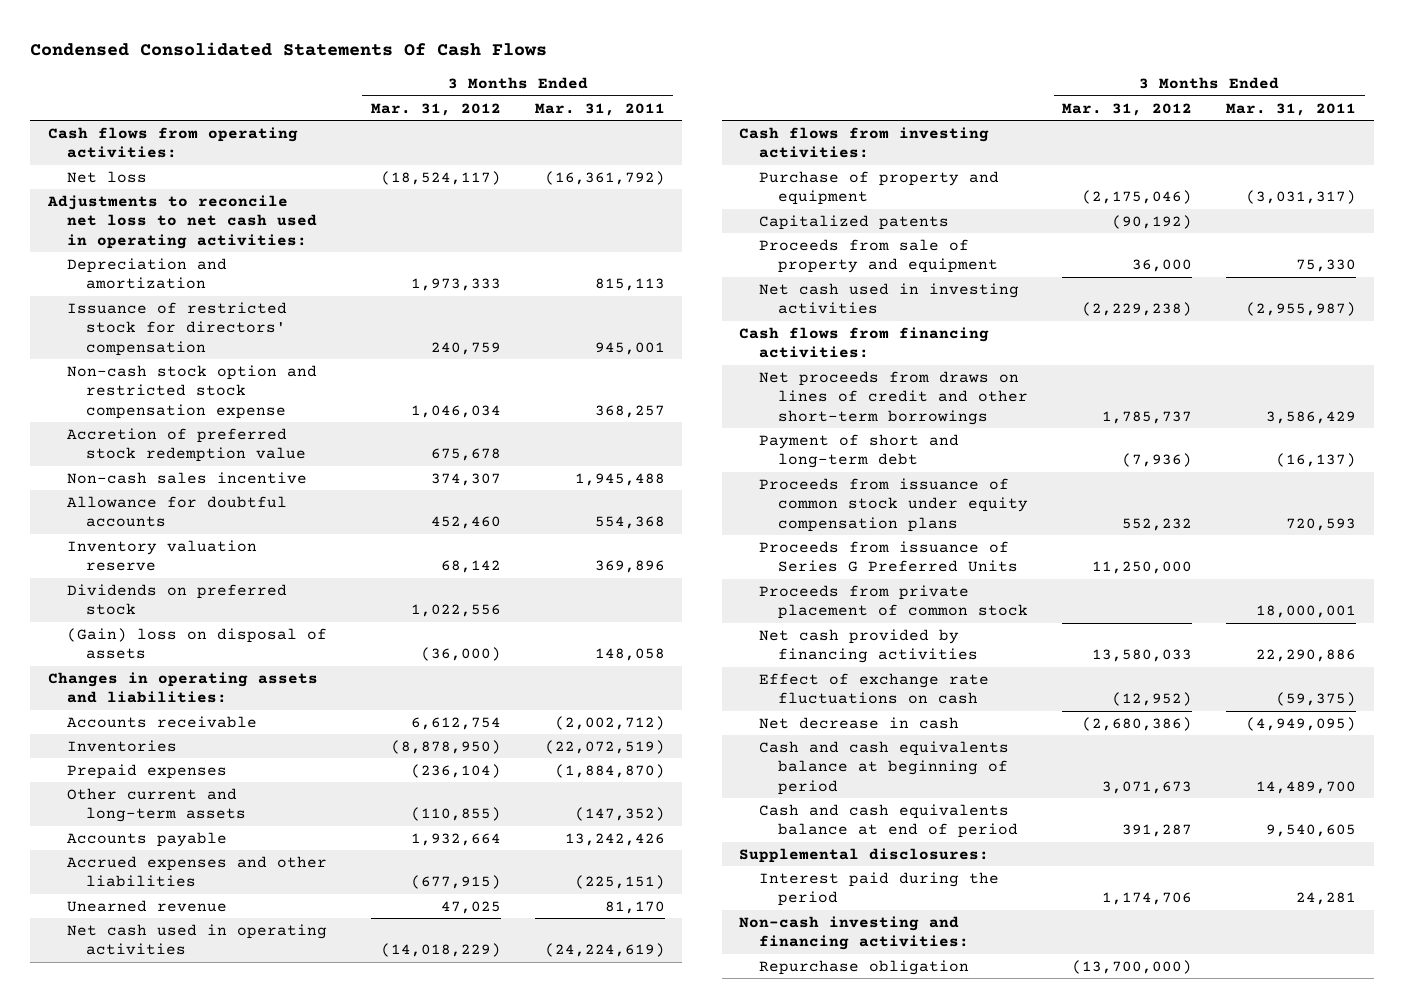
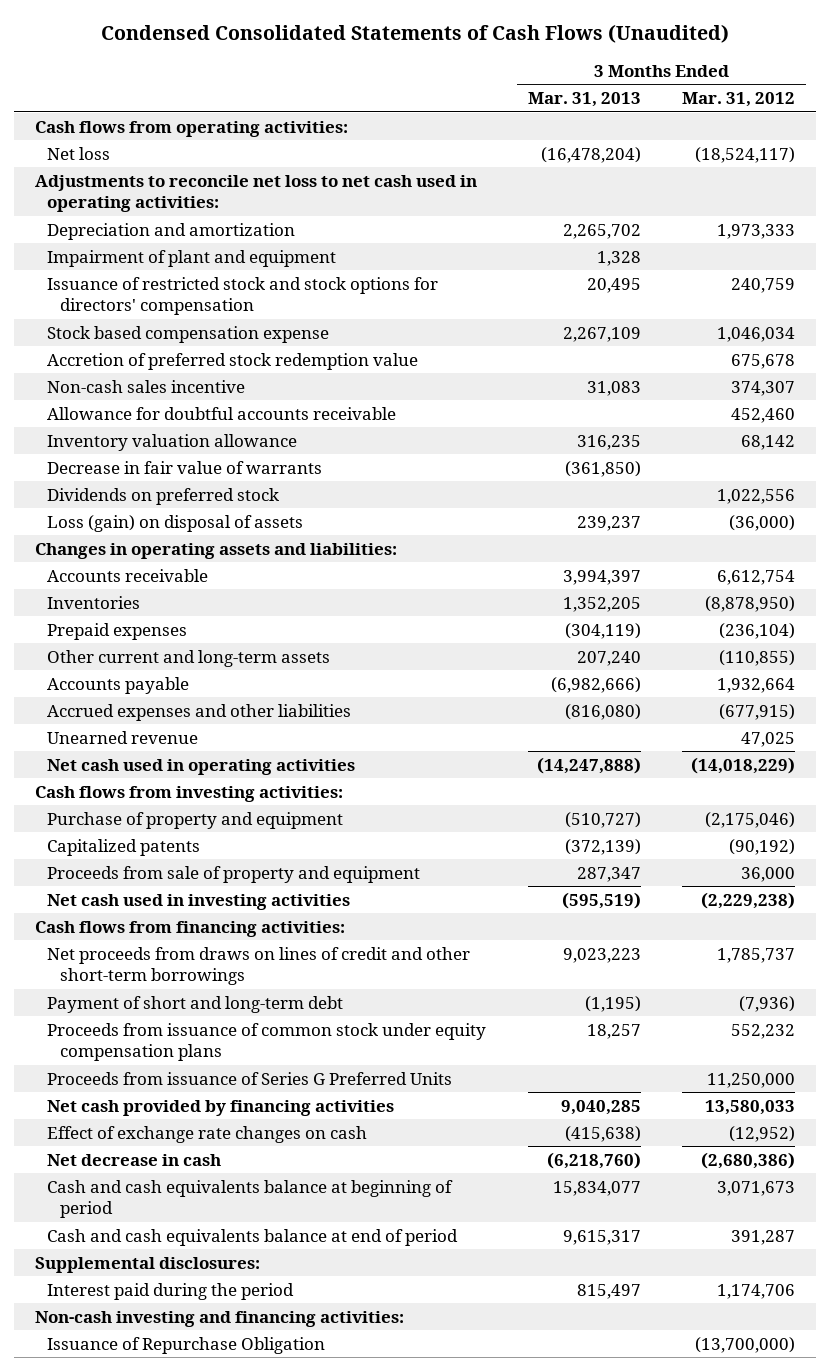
- Condensed Consolidated Statements Of Cash Flows
+ Condensed Consolidated Statements of Cash Flows (Unaudited)
- | 3 Months Ended Mar. 31, 2012 | 3 Months Ended Mar. 31, 2011
+ | 3 Months Ended Mar. 31, 2013 | 3 Months Ended Mar. 31, 2012
- Issuance of restricted stock for directors' compensation | 240,759 | 945,001
- Non-cash stock option and restricted stock compensation expense | 1,046,034 | 368,257
+ Impairment of plant and equipment | 1,328 |
+ Issuance of restricted stock and stock options for directors' compensation | 20,495 | 240,759
+ Stock based compensation expense | 2,267,109 | 1,046,034
- Allowance for doubtful accounts | 452,460 | 554,368
- Inventory valuation reserve | 68,142 | 369,896
+ Allowance for doubtful accounts receivable | | 452,460
+ Inventory valuation allowance | 316,235 | 68,142
+ Decrease in fair value of warrants | (361,850) |
- (Gain) loss on disposal of assets | (36,000) | 148,058
+ Loss (gain) on disposal of assets | 239,237 | (36,000)
- Proceeds from private placement of common stock | | 18,000,001
- Effect of exchange rate fluctuations on cash | (12,952) | (59,375)
+ Effect of exchange rate changes on cash | (415,638) | (12,952)
- Repurchase obligation | (13,700,000) |
+ Issuance of Repurchase Obligation | | (13,700,000)

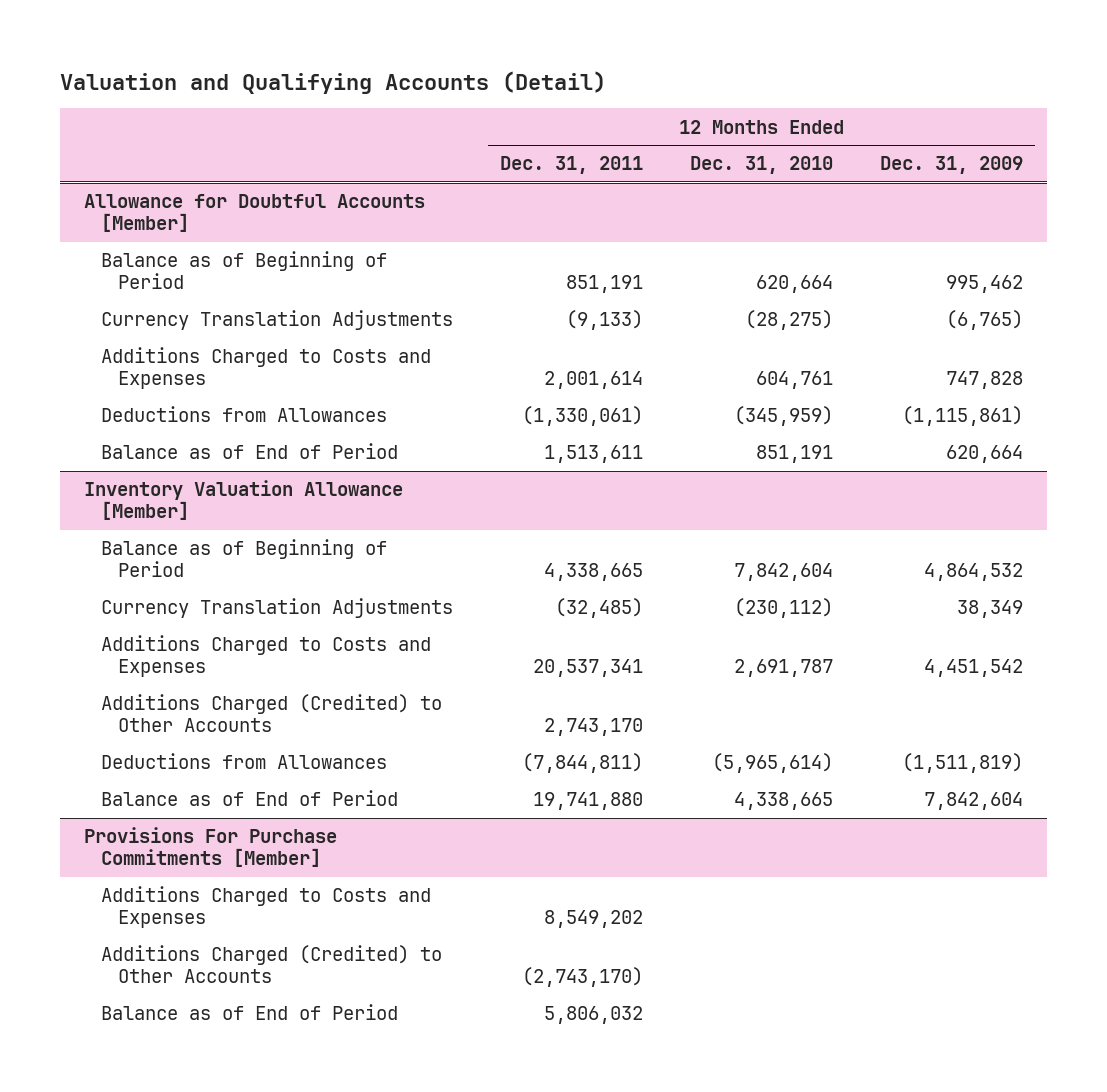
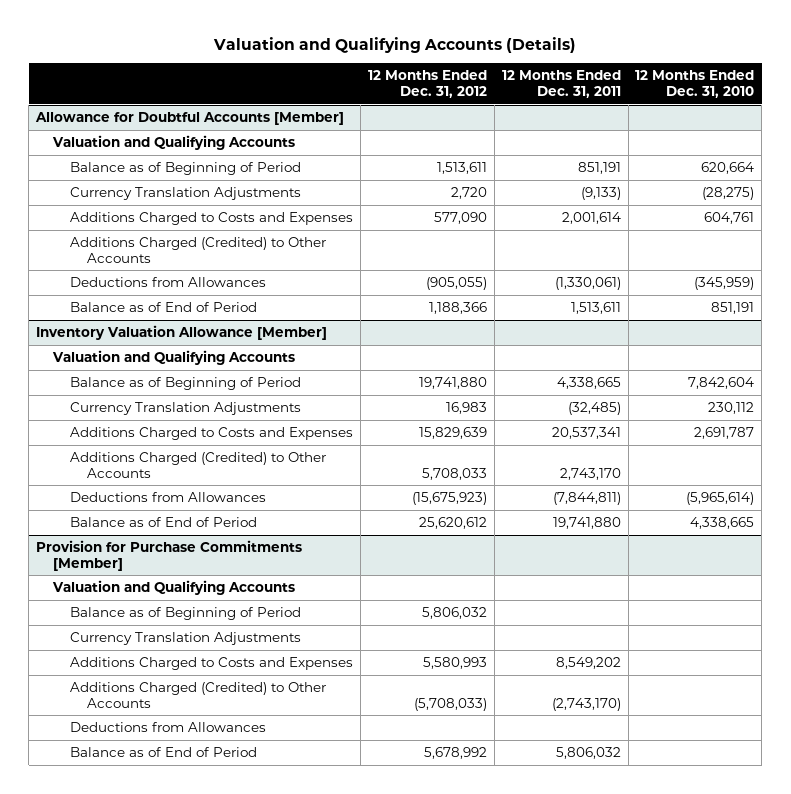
- Valuation and Qualifying Accounts (Detail)
+ Valuation and Qualifying Accounts (Details)
- | 12 Months Ended Dec. 31, 2011 | 12 Months Ended Dec. 31, 2010 | 12 Months Ended Dec. 31, 2009
+ | 12 Months Ended Dec. 31, 2012 | 12 Months Ended Dec. 31, 2011 | 12 Months Ended Dec. 31, 2010
@ Allowance for Doubtful Accounts [Member]
+ Valuation and Qualifying Accounts
+ Additions Charged (Credited) to Other Accounts
@ Inventory Valuation Allowance [Member]
+ Valuation and Qualifying Accounts
- Currency Translation Adjustments | (32,485) | (230,112) | 38,349
+ Currency Translation Adjustments | 16,983 | (32,485) | 230,112
- Provisions For Purchase Commitments [Member]
+ Provision for Purchase Commitments [Member]
+ Valuation and Qualifying Accounts
+ Balance as of Beginning of Period | 5,806,032 | |
+ Currency Translation Adjustments
+ Deductions from Allowances

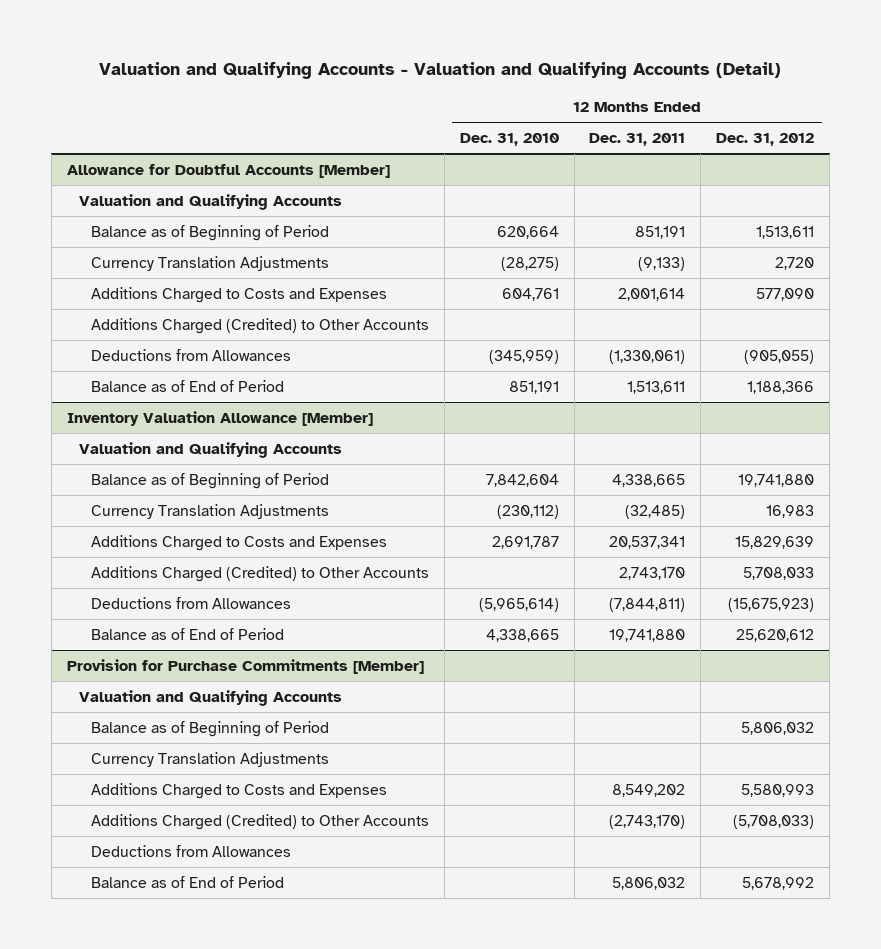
- Valuation and Qualifying Accounts (Details)
+ Valuation and Qualifying Accounts - Valuation and Qualifying Accounts (Detail)
- | 12 Months Ended Dec. 31, 2012 | 12 Months Ended Dec. 31, 2011 | 12 Months Ended Dec. 31, 2010
+ | 12 Months Ended Dec. 31, 2010 | 12 Months Ended Dec. 31, 2011 | 12 Months Ended Dec. 31, 2012
@ Inventory Valuation Allowance [Member]
- Currency Translation Adjustments | 16,983 | (32,485) | 230,112
+ Currency Translation Adjustments | (230,112) | (32,485) | 16,983

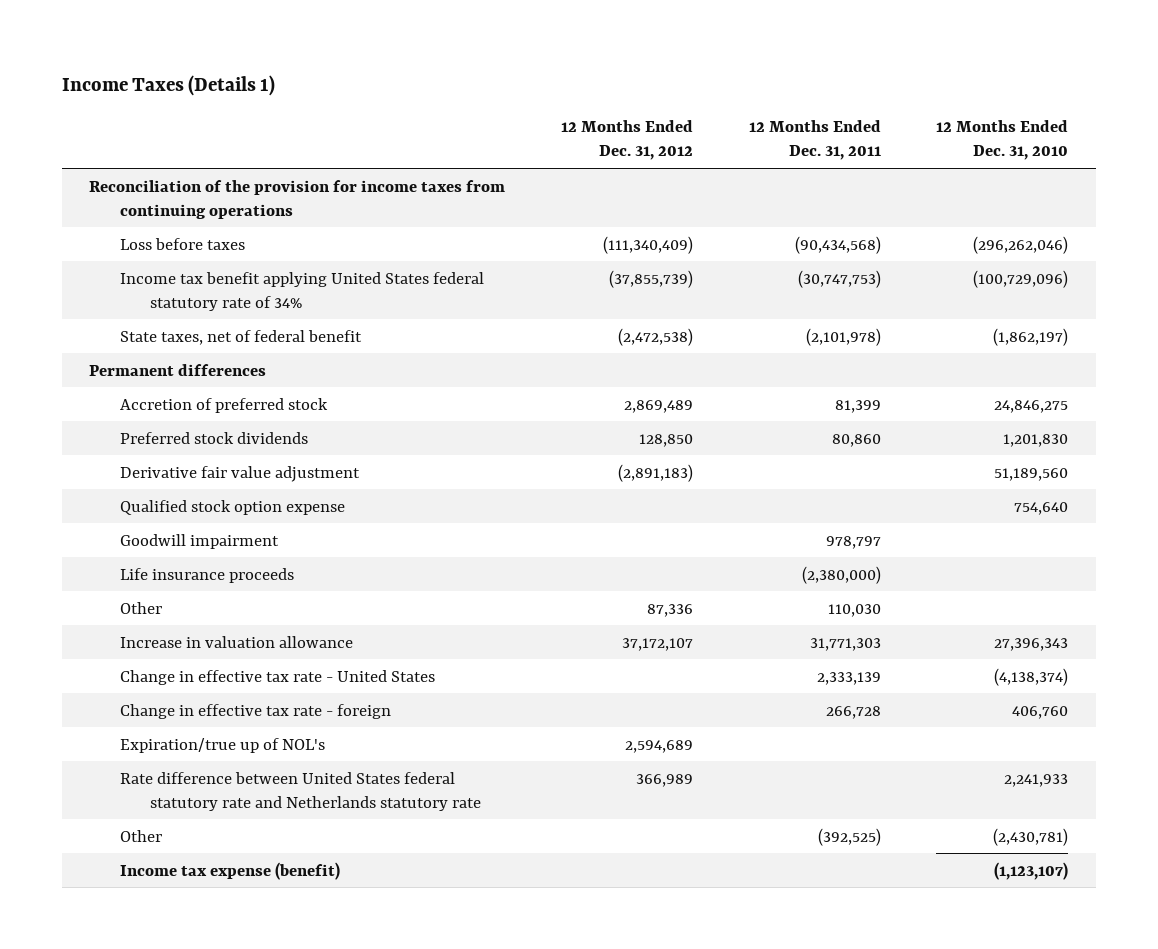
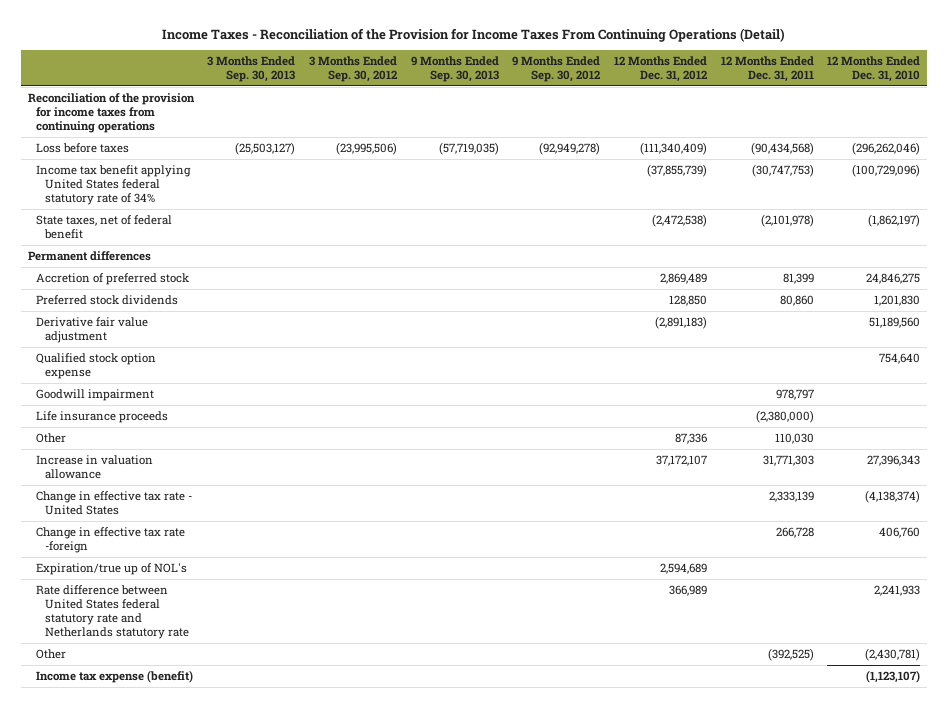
- Income Taxes (Details 1)
+ Income Taxes - Reconciliation of the Provision for Income Taxes From Continuing Operations (Detail)
- | 12 Months Ended Dec. 31, 2012 | 12 Months Ended Dec. 31, 2011 | 12 Months Ended Dec. 31, 2010
+ | 3 Months Ended Sep. 30, 2013 | 3 Months Ended Sep. 30, 2012 | 9 Months Ended Sep. 30, 2013 | 9 Months Ended Sep. 30, 2012 | 12 Months Ended Dec. 31, 2012 | 12 Months Ended Dec. 31, 2011 | 12 Months Ended Dec. 31, 2010
- Change in effective tax rate - foreign | | 266,728 | 406,760
+ Change in effective tax rate -foreign | | | | | | 266,728 | 406,760

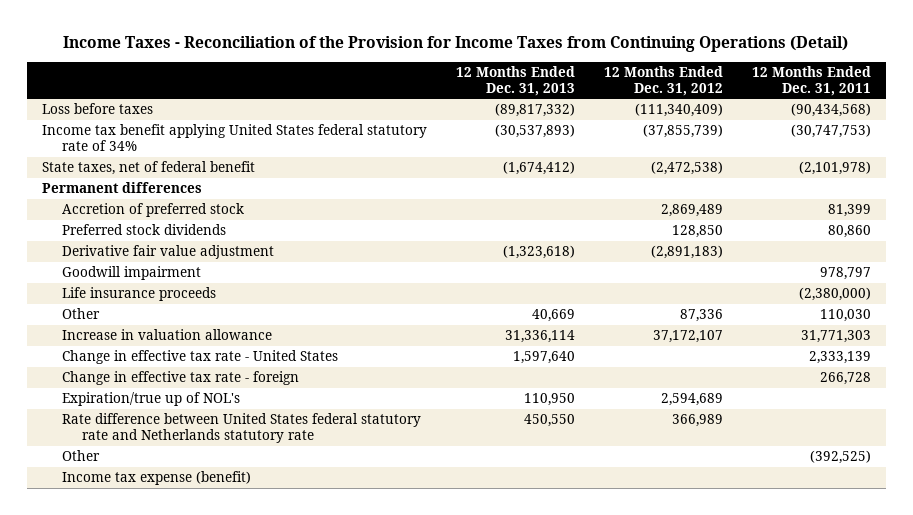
- Income Taxes - Reconciliation of the Provision for Income Taxes From Continuing Operations (Detail)
+ Income Taxes - Reconciliation of the Provision for Income Taxes from Continuing Operations (Detail)
- | 3 Months Ended Sep. 30, 2013 | 3 Months Ended Sep. 30, 2012 | 9 Months Ended Sep. 30, 2013 | 9 Months Ended Sep. 30, 2012 | 12 Months Ended Dec. 31, 2012 | 12 Months Ended Dec. 31, 2011 | 12 Months Ended Dec. 31, 2010
+ | 12 Months Ended Dec. 31, 2013 | 12 Months Ended Dec. 31, 2012 | 12 Months Ended Dec. 31, 2011
- Reconciliation of the provision for income taxes from continuing operations
- Qualified stock option expense | | | | | | | 754,640
- Change in effective tax rate -foreign | | | | | | 266,728 | 406,760
+ Change in effective tax rate - foreign | | | 266,728

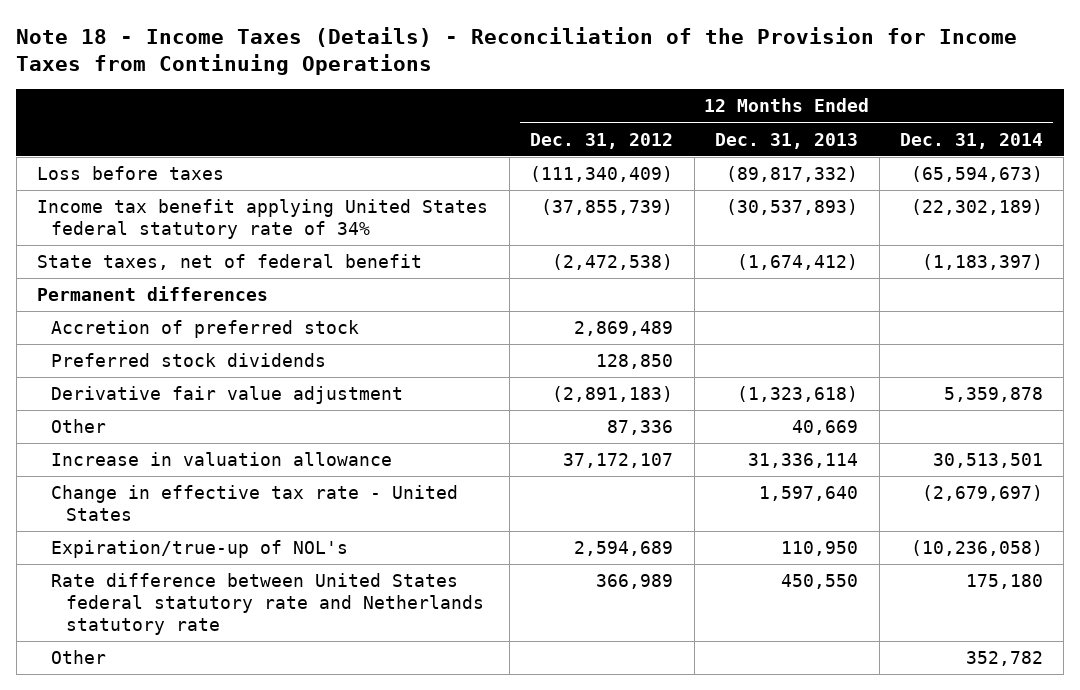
- Income Taxes - Reconciliation of the Provision for Income Taxes from Continuing Operations (Detail)
+ Note 18 - Income Taxes (Details) - Reconciliation of the Provision for Income Taxes from Continuing Operations
- | 12 Months Ended Dec. 31, 2013 | 12 Months Ended Dec. 31, 2012 | 12 Months Ended Dec. 31, 2011
+ | 12 Months Ended Dec. 31, 2012 | 12 Months Ended Dec. 31, 2013 | 12 Months Ended Dec. 31, 2014
- Goodwill impairment | | | 978,797
- Life insurance proceeds | | | (2,380,000)
- Change in effective tax rate - foreign | | | 266,728
- Expiration/true up of NOL's | 110,950 | 2,594,689 |
+ Expiration/true-up of NOL's | 2,594,689 | 110,950 | (10,236,058)
- Income tax expense (benefit)

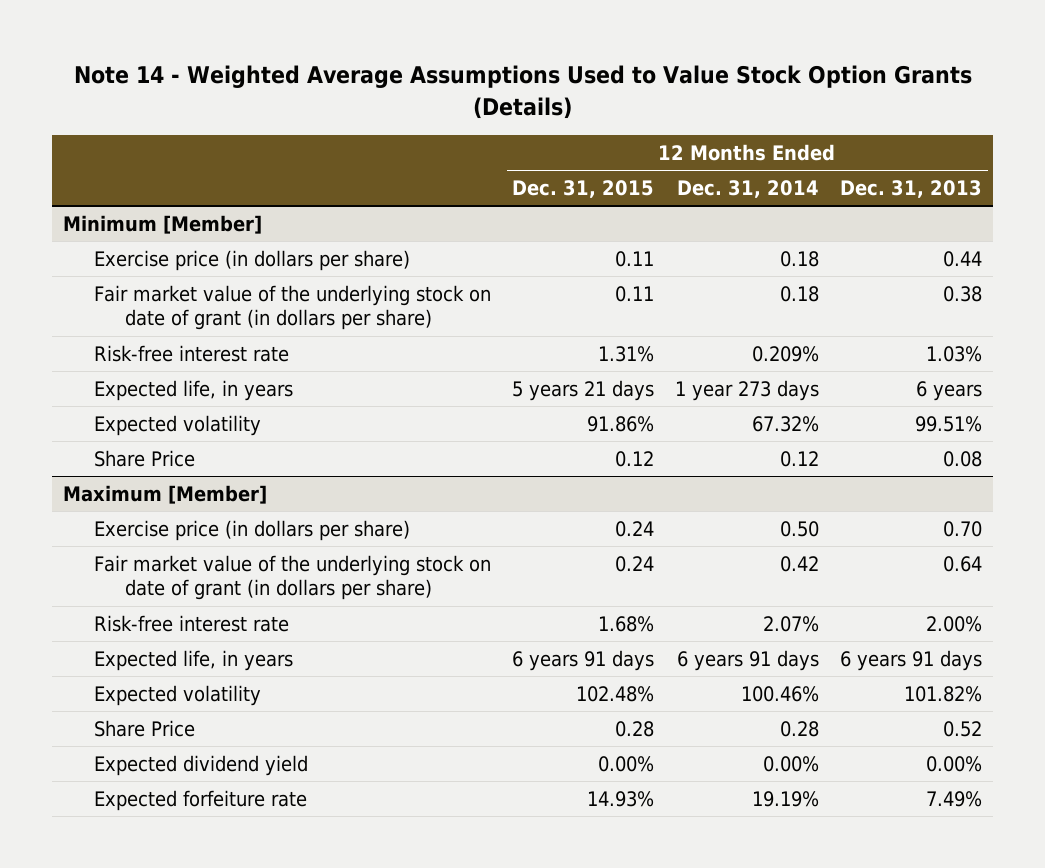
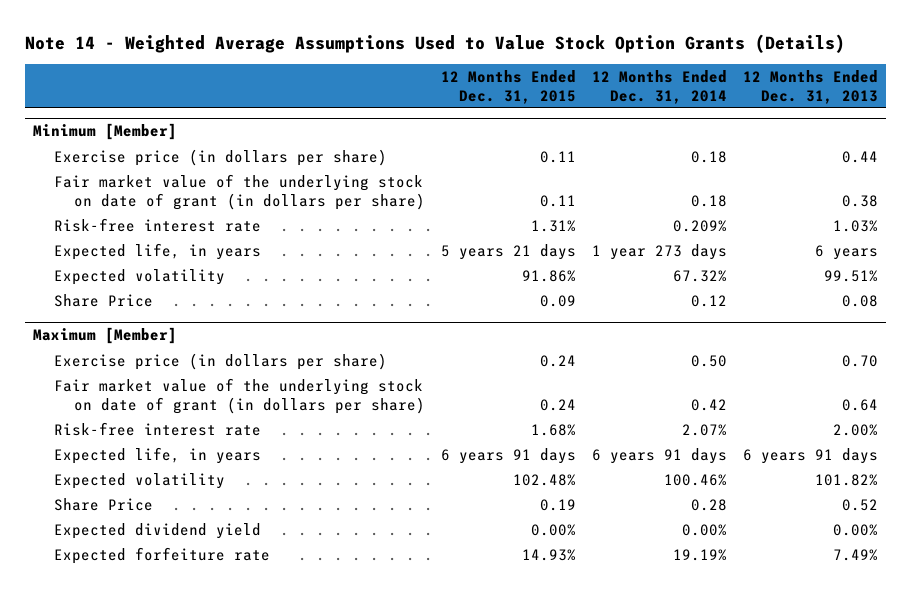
@ Minimum [Member]
- Share Price | 0.12 | 0.12 | 0.08
+ Share Price | 0.09 | 0.12 | 0.08
@ Maximum [Member]
- Share Price | 0.28 | 0.28 | 0.52
+ Share Price | 0.19 | 0.28 | 0.52

